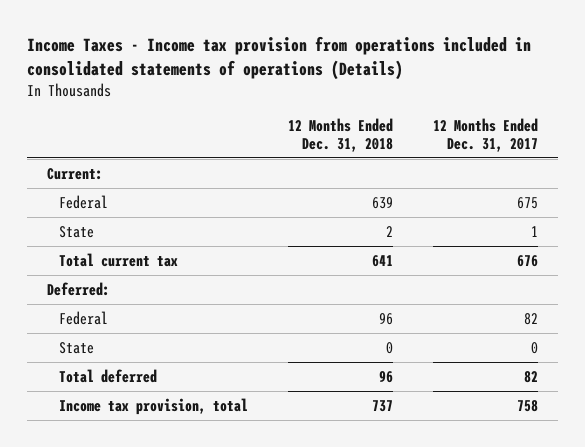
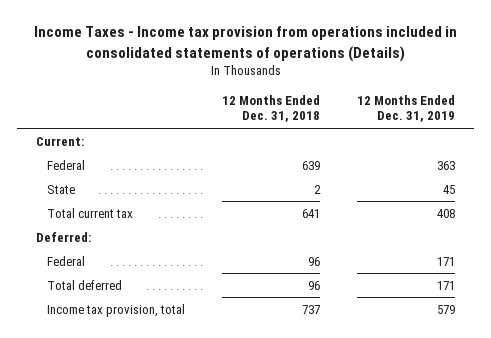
- | 12 Months Ended Dec. 31, 2018 | 12 Months Ended Dec. 31, 2017
+ | 12 Months Ended Dec. 31, 2018 | 12 Months Ended Dec. 31, 2019
- State | 0 | 0

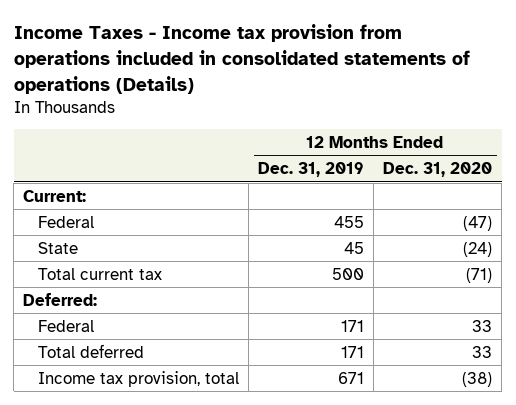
- | 12 Months Ended Dec. 31, 2018 | 12 Months Ended Dec. 31, 2019
+ | 12 Months Ended Dec. 31, 2019 | 12 Months Ended Dec. 31, 2020
- Federal | 639 | 363
+ Federal | 455 | (47)
- Total current tax | 641 | 408
+ Total current tax | 500 | (71)
- Income tax provision, total | 737 | 579
+ Income tax provision, total | 671 | (38)

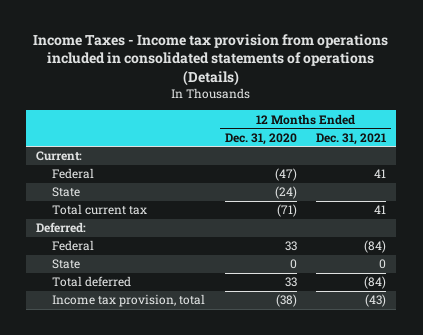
- | 12 Months Ended Dec. 31, 2019 | 12 Months Ended Dec. 31, 2020
+ | 12 Months Ended Dec. 31, 2020 | 12 Months Ended Dec. 31, 2021
+ State | 0 | 0

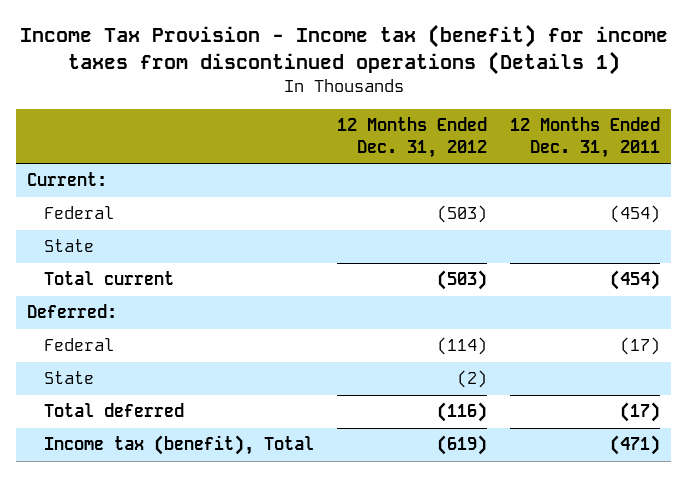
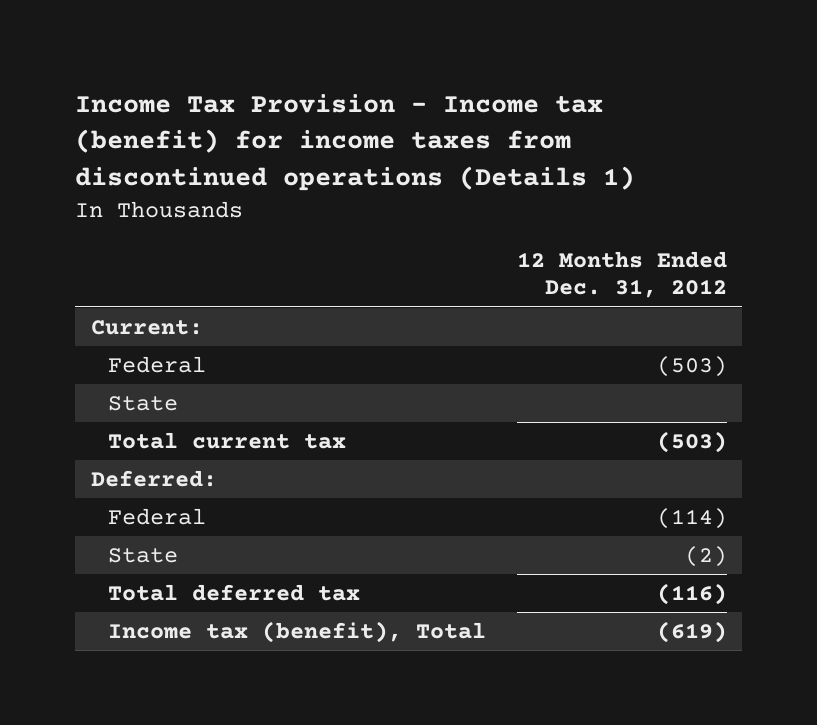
- | 12 Months Ended Dec. 31, 2012 | 12 Months Ended Dec. 31, 2011
+ | 12 Months Ended Dec. 31, 2012
- Total current | (503) | (454)
+ Total current tax | (503)
- Total deferred | (116) | (17)
+ Total deferred tax | (116)

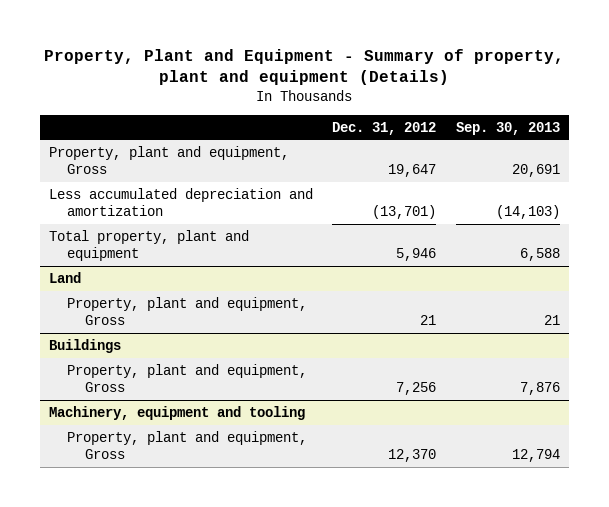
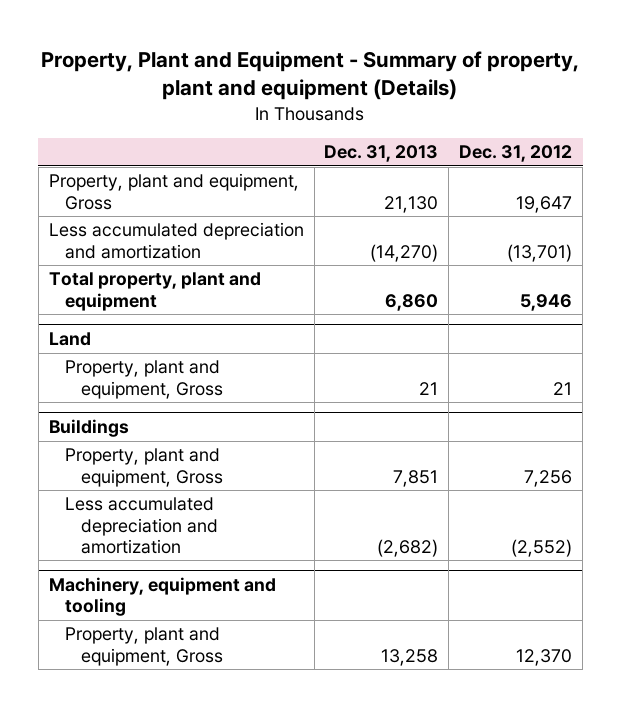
- | Dec. 31, 2012 | Sep. 30, 2013
+ | Dec. 31, 2013 | Dec. 31, 2012
@ Buildings
+ Less accumulated depreciation and amortization | (2,682) | (2,552)

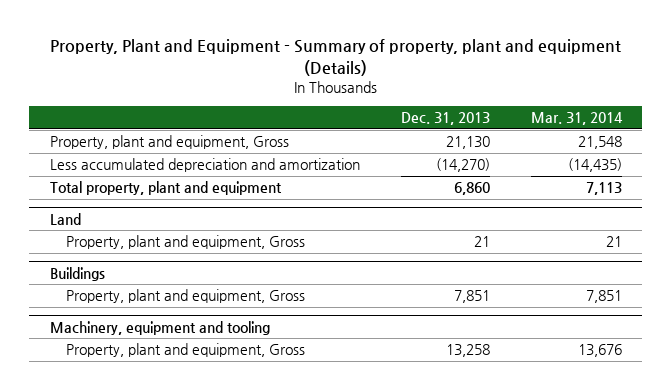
- | Dec. 31, 2013 | Dec. 31, 2012
+ | Dec. 31, 2013 | Mar. 31, 2014
@ Buildings
- Less accumulated depreciation and amortization | (2,682) | (2,552)

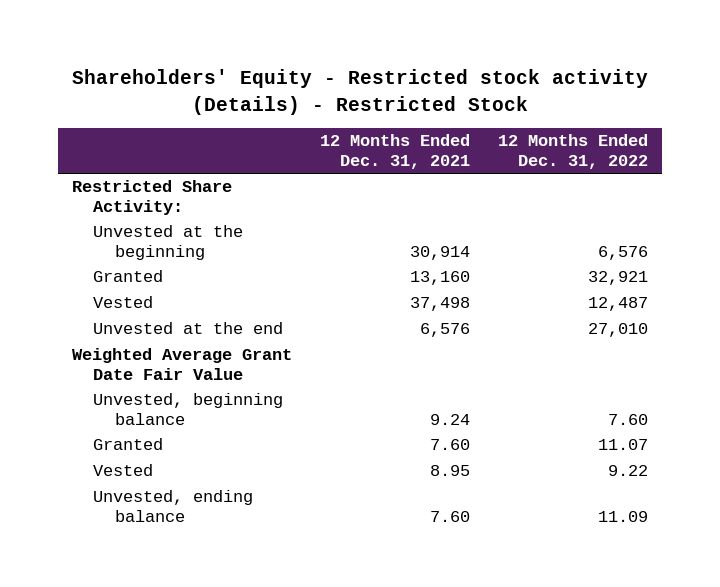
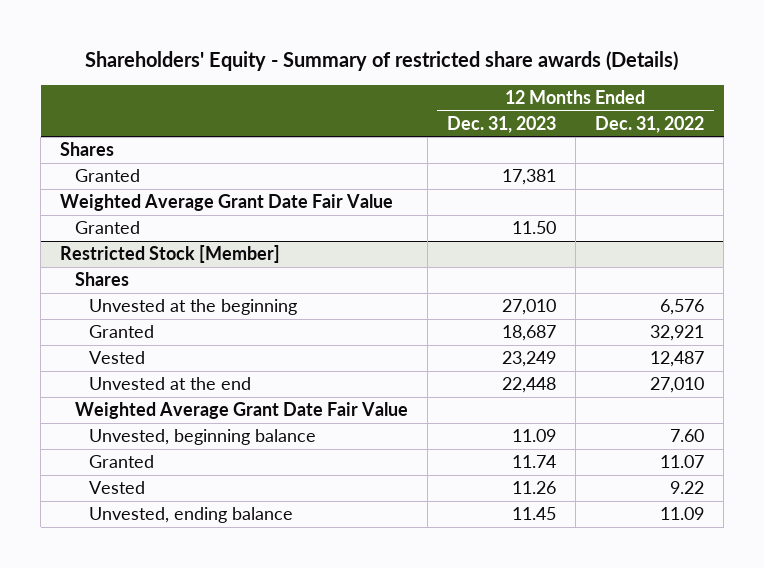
- Shareholders' Equity - Restricted stock activity (Details) - Restricted Stock
+ Shareholders' Equity - Summary of restricted share awards (Details)
- | 12 Months Ended Dec. 31, 2021 | 12 Months Ended Dec. 31, 2022
+ | 12 Months Ended Dec. 31, 2023 | 12 Months Ended Dec. 31, 2022
- Restricted Share Activity:
+ Shares
+ Granted | 17,381 |
+ Weighted Average Grant Date Fair Value
+ Granted | 11.50 |
+ Restricted Stock [Member]
+ Shares

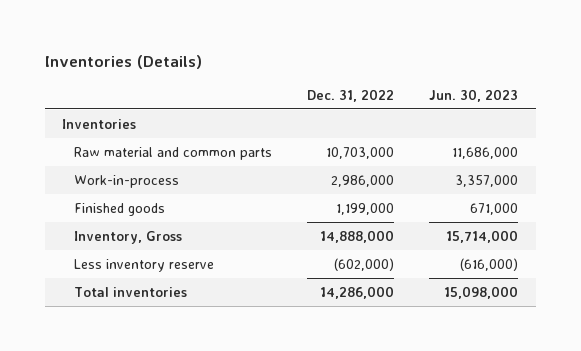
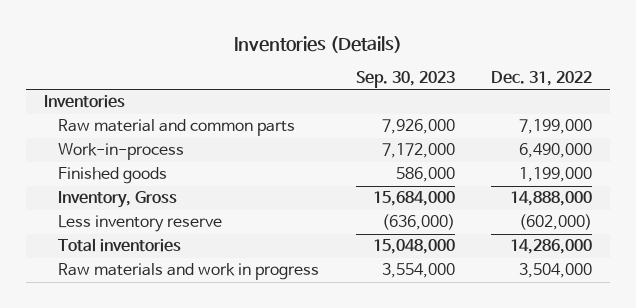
- | Dec. 31, 2022 | Jun. 30, 2023
+ | Sep. 30, 2023 | Dec. 31, 2022
- Raw material and common parts | 10,703,000 | 11,686,000
- Work-in-process | 2,986,000 | 3,357,000
+ Raw material and common parts | 7,926,000 | 7,199,000
+ Work-in-process | 7,172,000 | 6,490,000
+ Raw materials and work in progress | 3,554,000 | 3,504,000

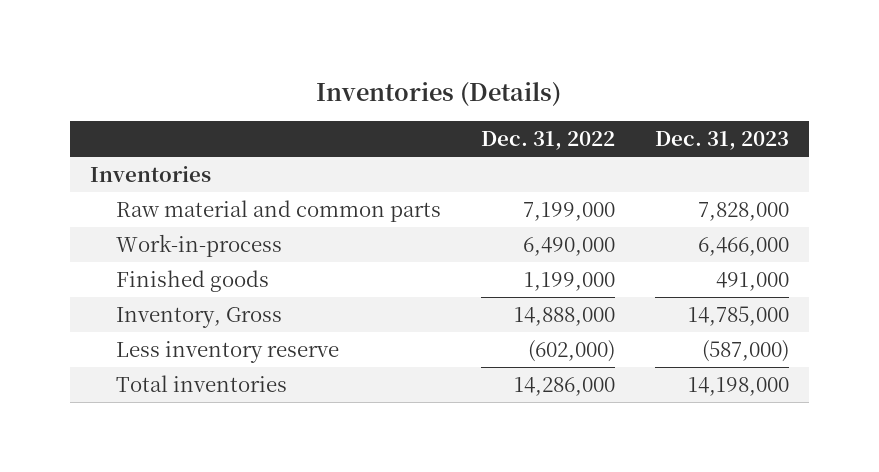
- | Sep. 30, 2023 | Dec. 31, 2022
+ | Dec. 31, 2022 | Dec. 31, 2023
- Raw materials and work in progress | 3,554,000 | 3,504,000

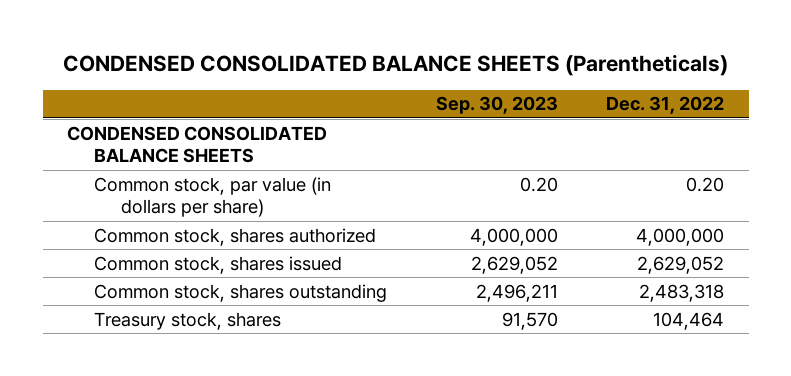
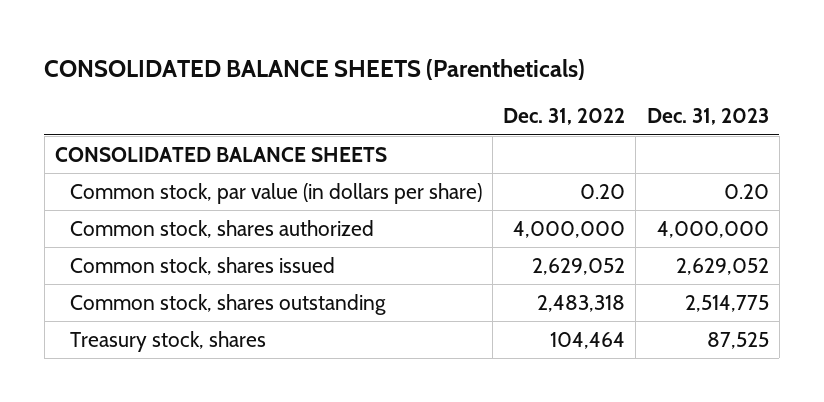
- CONDENSED CONSOLIDATED BALANCE SHEETS (Parentheticals)
+ CONSOLIDATED BALANCE SHEETS (Parentheticals)
- | Sep. 30, 2023 | Dec. 31, 2022
+ | Dec. 31, 2022 | Dec. 31, 2023
- CONDENSED CONSOLIDATED BALANCE SHEETS
+ CONSOLIDATED BALANCE SHEETS

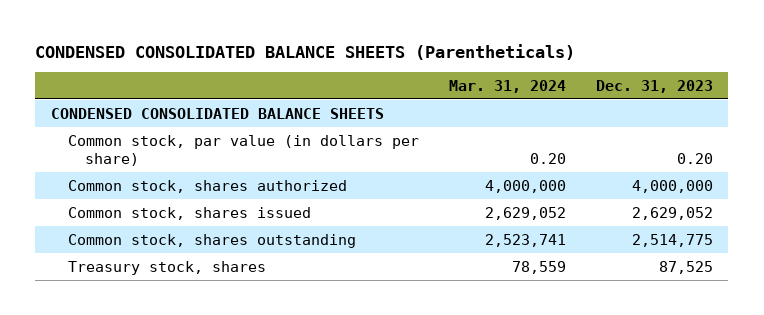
- CONSOLIDATED BALANCE SHEETS (Parentheticals)
+ CONDENSED CONSOLIDATED BALANCE SHEETS (Parentheticals)
- | Dec. 31, 2022 | Dec. 31, 2023
+ | Mar. 31, 2024 | Dec. 31, 2023
- CONSOLIDATED BALANCE SHEETS
+ CONDENSED CONSOLIDATED BALANCE SHEETS

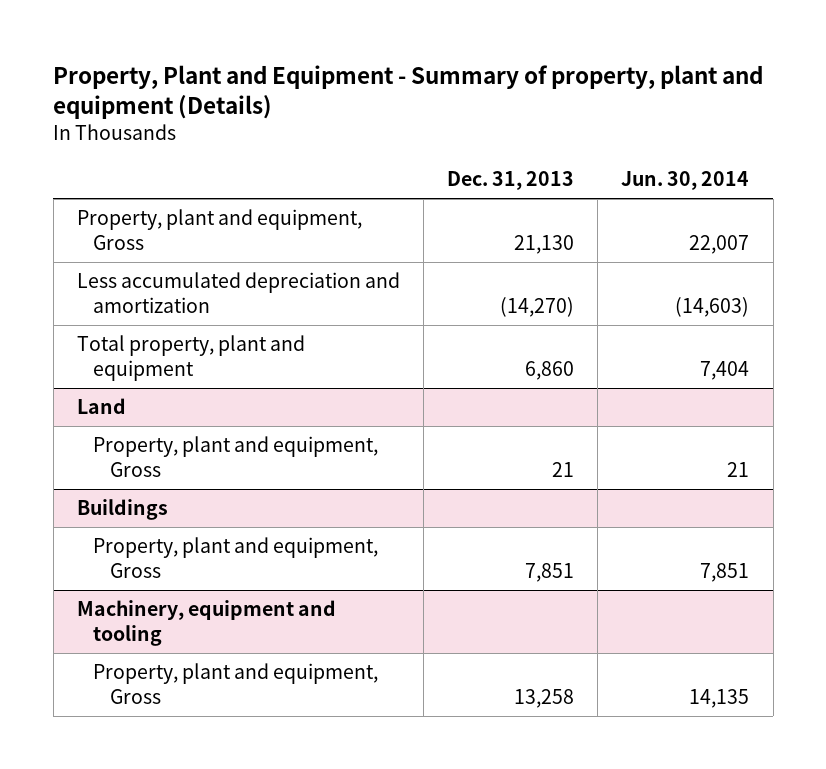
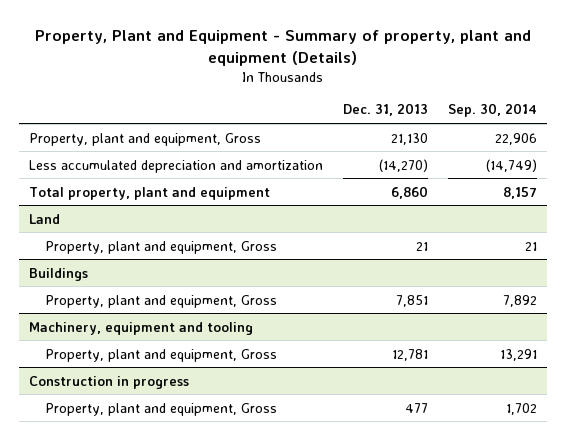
- | Dec. 31, 2013 | Jun. 30, 2014
+ | Dec. 31, 2013 | Sep. 30, 2014
@ Machinery, equipment and tooling
- Property, plant and equipment, Gross | 13,258 | 14,135
+ Property, plant and equipment, Gross | 12,781 | 13,291
+ Construction in progress
+ Property, plant and equipment, Gross | 477 | 1,702

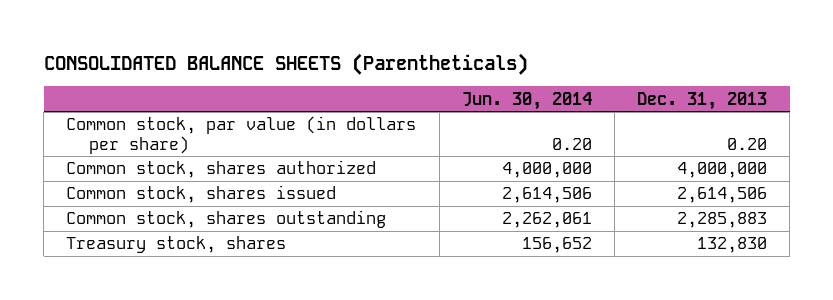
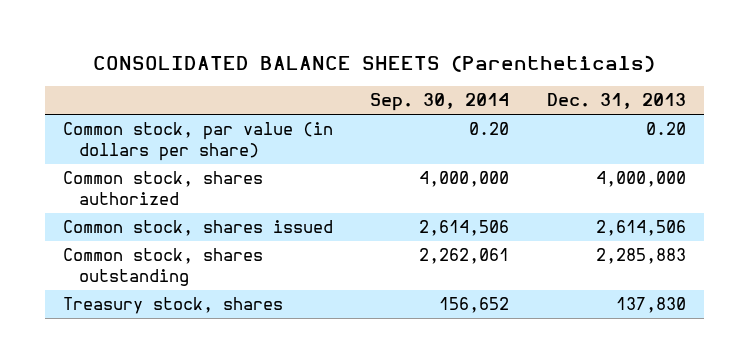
- | Jun. 30, 2014 | Dec. 31, 2013
+ | Sep. 30, 2014 | Dec. 31, 2013
- Treasury stock, shares | 156,652 | 132,830
+ Treasury stock, shares | 156,652 | 137,830

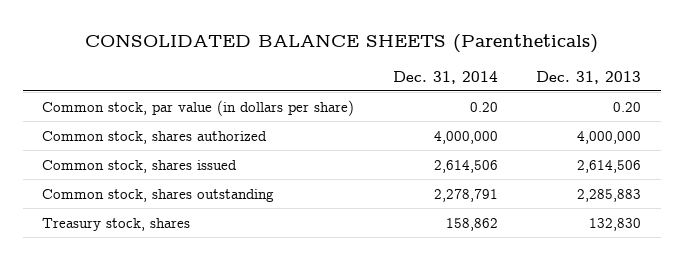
- | Sep. 30, 2014 | Dec. 31, 2013
+ | Dec. 31, 2014 | Dec. 31, 2013
- Treasury stock, shares | 156,652 | 137,830
+ Treasury stock, shares | 158,862 | 132,830

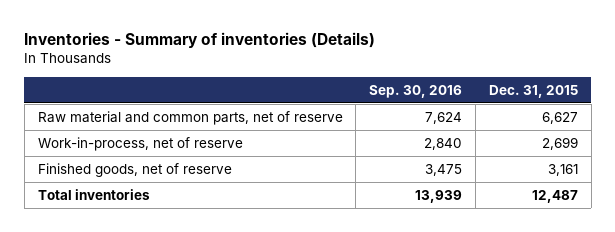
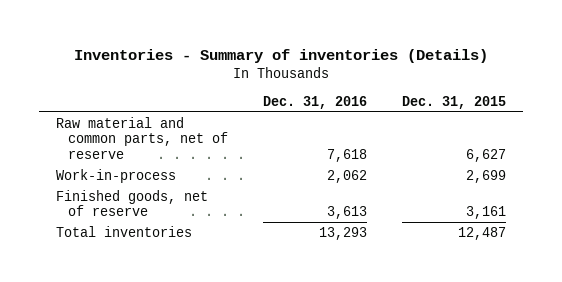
- | Sep. 30, 2016 | Dec. 31, 2015
+ | Dec. 31, 2016 | Dec. 31, 2015
- Work-in-process, net of reserve | 2,840 | 2,699
+ Work-in-process | 2,062 | 2,699

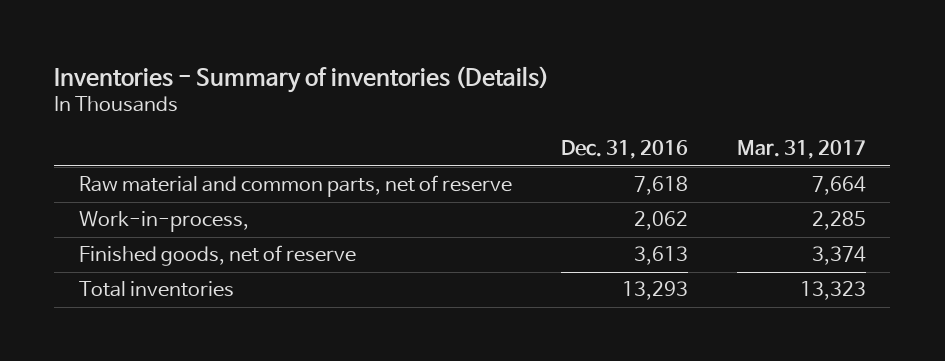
- | Dec. 31, 2016 | Dec. 31, 2015
+ | Dec. 31, 2016 | Mar. 31, 2017
- Work-in-process | 2,062 | 2,699
+ Work-in-process, | 2,062 | 2,285

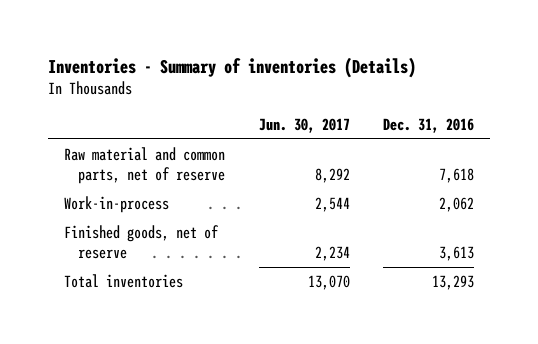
- | Dec. 31, 2016 | Mar. 31, 2017
+ | Jun. 30, 2017 | Dec. 31, 2016
- Work-in-process, | 2,062 | 2,285
+ Work-in-process | 2,544 | 2,062

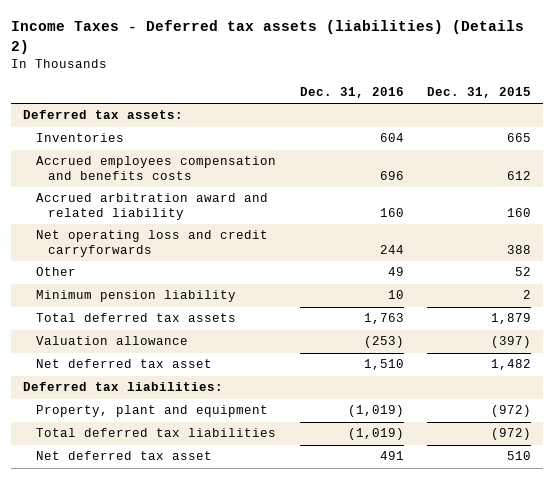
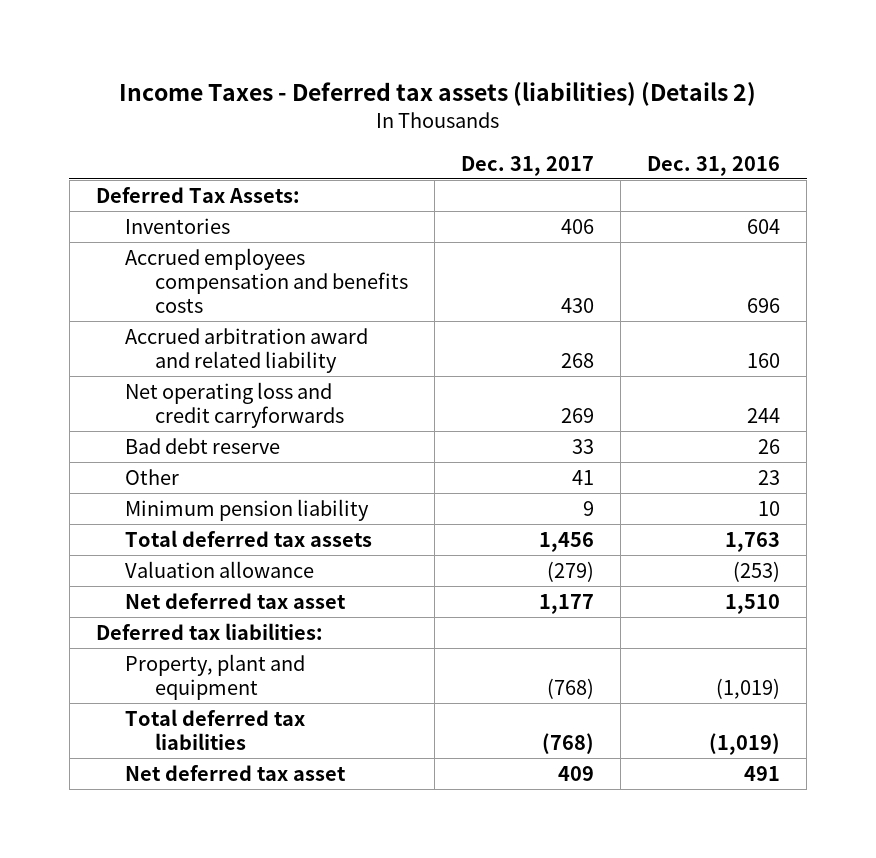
- | Dec. 31, 2016 | Dec. 31, 2015
+ | Dec. 31, 2017 | Dec. 31, 2016
- Deferred tax assets:
+ Deferred Tax Assets:
- Other | 49 | 52
+ Bad debt reserve | 33 | 26
+ Other | 41 | 23

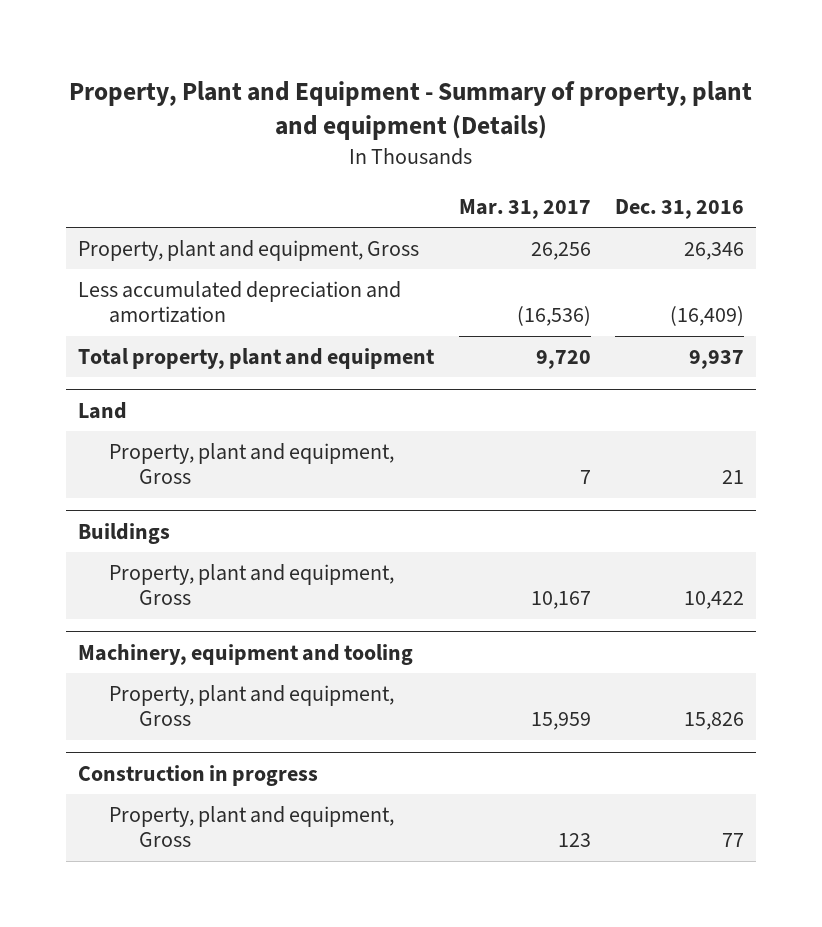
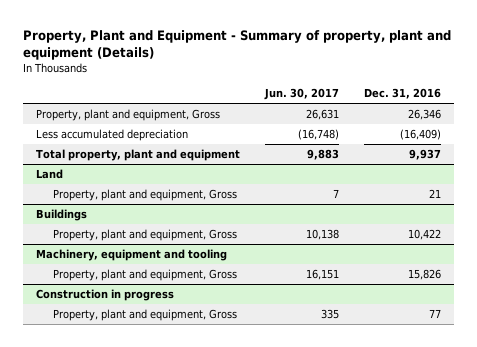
- | Mar. 31, 2017 | Dec. 31, 2016
+ | Jun. 30, 2017 | Dec. 31, 2016
- Less accumulated depreciation and amortization | (16,536) | (16,409)
+ Less accumulated depreciation | (16,748) | (16,409)

